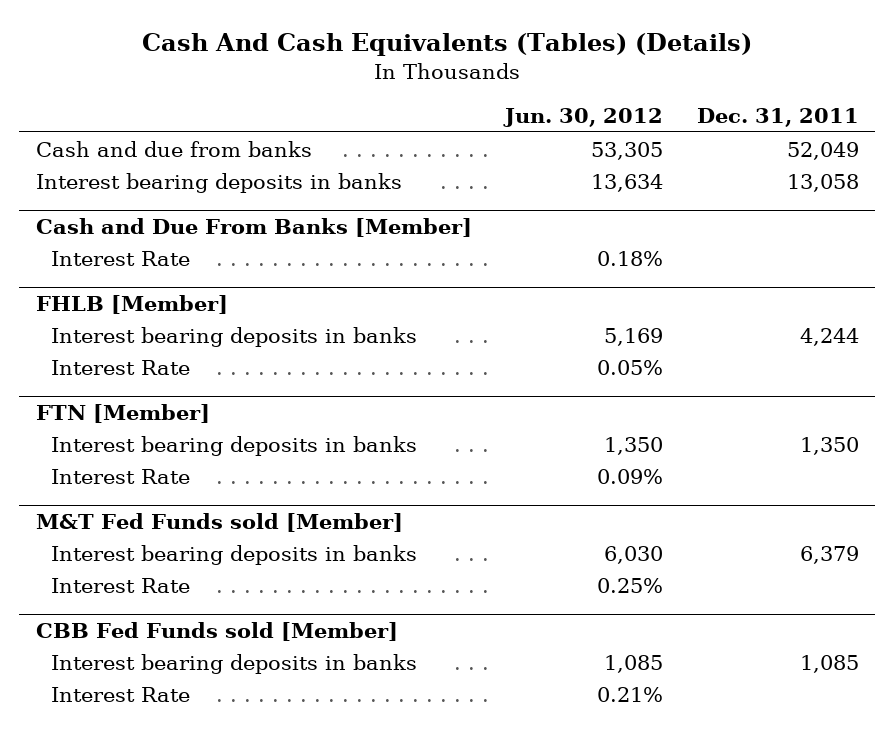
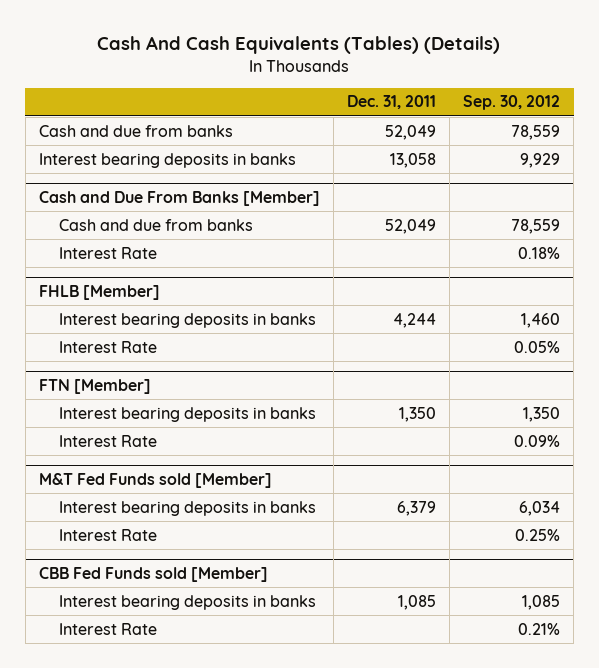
- | Jun. 30, 2012 | Dec. 31, 2011
+ | Dec. 31, 2011 | Sep. 30, 2012
@ Cash and Due From Banks [Member]
+ Cash and due from banks | 52,049 | 78,559

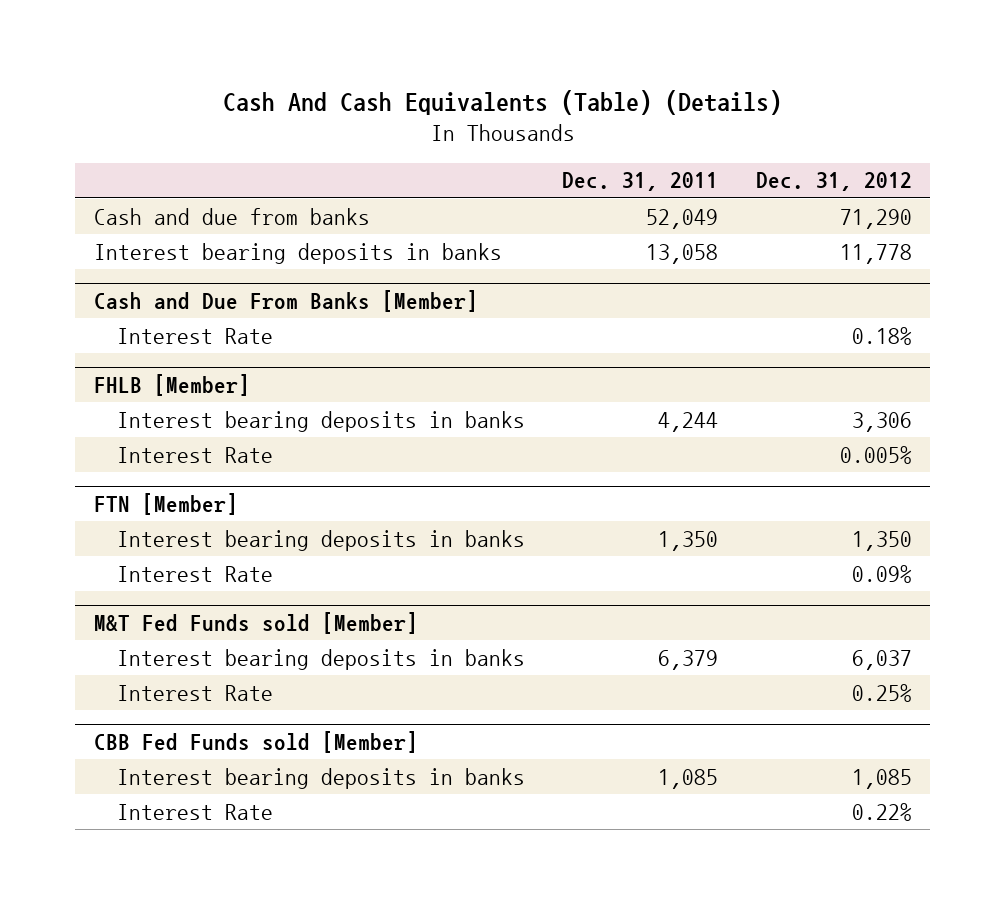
- Cash And Cash Equivalents (Tables) (Details)
+ Cash And Cash Equivalents (Table) (Details)
- | Dec. 31, 2011 | Sep. 30, 2012
+ | Dec. 31, 2011 | Dec. 31, 2012
@ Cash and Due From Banks [Member]
- Cash and due from banks | 52,049 | 78,559

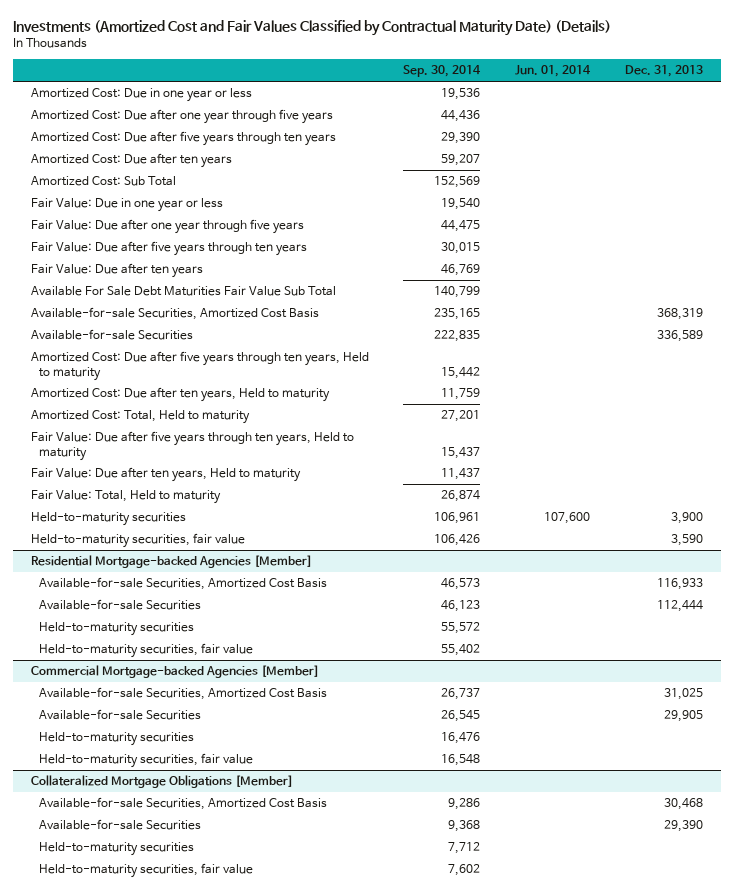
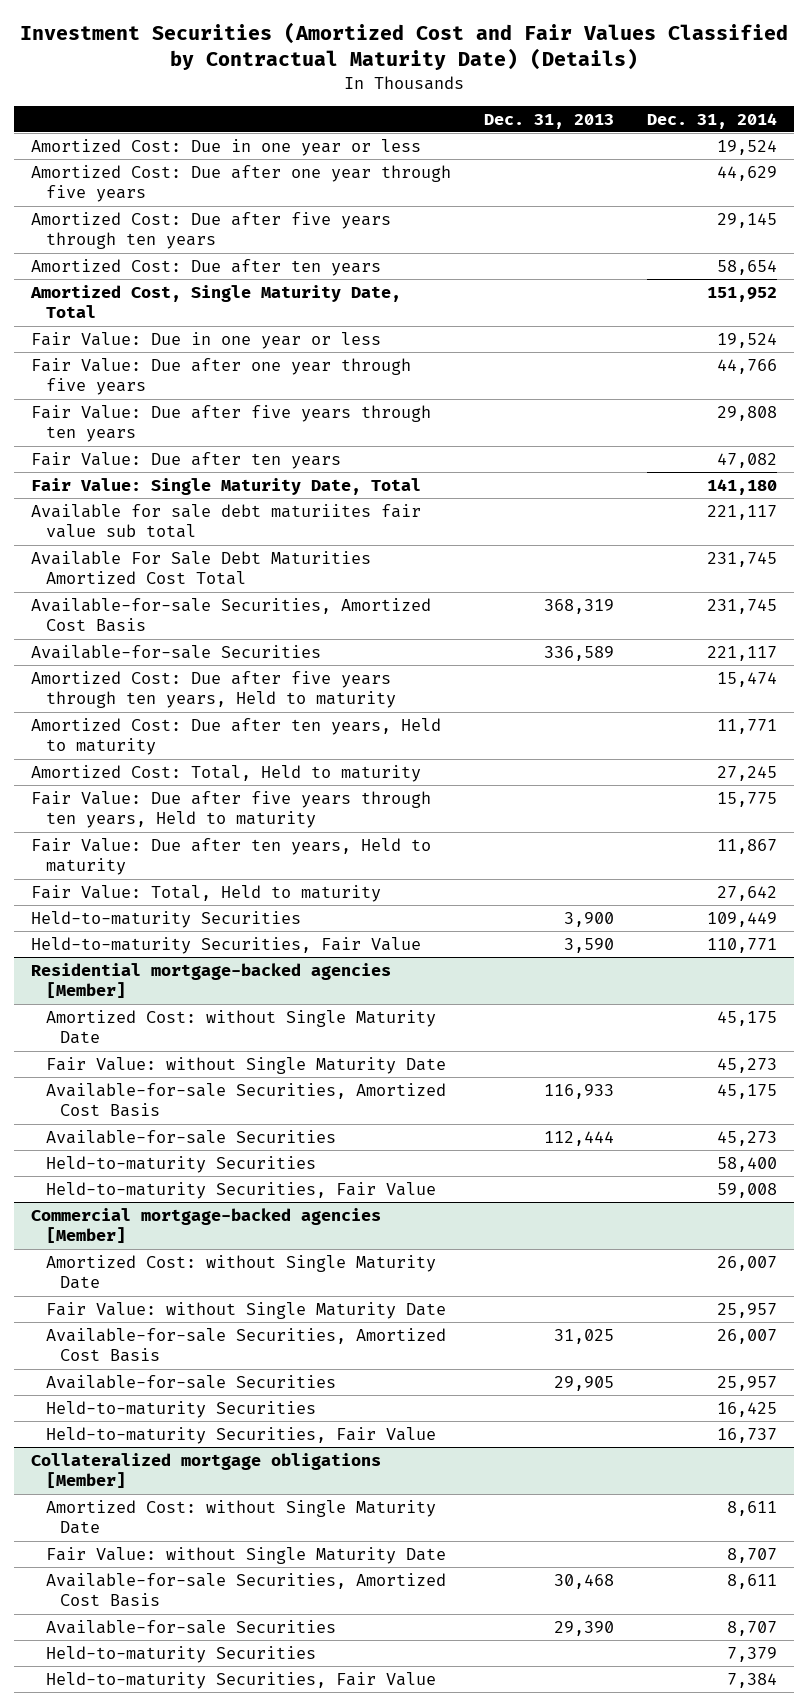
- Investments (Amortized Cost and Fair Values Classified by Contractual Maturity Date) (Details)
+ Investment Securities (Amortized Cost and Fair Values Classified by Contractual Maturity Date) (Details)
- | Sep. 30, 2014 | Jun. 01, 2014 | Dec. 31, 2013
+ | Dec. 31, 2013 | Dec. 31, 2014
- Amortized Cost: Sub Total | 152,569 | |
+ Amortized Cost, Single Maturity Date, Total | | 151,952
- Available For Sale Debt Maturities Fair Value Sub Total | 140,799 | |
+ Fair Value: Single Maturity Date, Total | | 141,180
+ Available for sale debt maturiites fair value sub total | | 221,117
+ Available For Sale Debt Maturities Amortized Cost Total | | 231,745
- Held-to-maturity securities | 106,961 | 107,600 | 3,900
- Held-to-maturity securities, fair value | 106,426 | | 3,590
- Residential Mortgage-backed Agencies [Member]
+ Held-to-maturity Securities | 3,900 | 109,449
+ Held-to-maturity Securities, Fair Value | 3,590 | 110,771
+ Residential mortgage-backed agencies [Member]
+ Amortized Cost: without Single Maturity Date | | 45,175
+ Fair Value: without Single Maturity Date | | 45,273
- Held-to-maturity securities | 55,572 | |
- Held-to-maturity securities, fair value | 55,402 | |
- Commercial Mortgage-backed Agencies [Member]
+ Held-to-maturity Securities | | 58,400
+ Held-to-maturity Securities, Fair Value | | 59,008
+ Commercial mortgage-backed agencies [Member]
+ Amortized Cost: without Single Maturity Date | | 26,007
+ Fair Value: without Single Maturity Date | | 25,957
- Held-to-maturity securities | 16,476 | |
- Held-to-maturity securities, fair value | 16,548 | |
- Collateralized Mortgage Obligations [Member]
+ Held-to-maturity Securities | | 16,425
+ Held-to-maturity Securities, Fair Value | | 16,737
+ Collateralized mortgage obligations [Member]
+ Amortized Cost: without Single Maturity Date | | 8,611
+ Fair Value: without Single Maturity Date | | 8,707
- Held-to-maturity securities | 7,712 | |
- Held-to-maturity securities, fair value | 7,602 | |
+ Held-to-maturity Securities | | 7,379
+ Held-to-maturity Securities, Fair Value | | 7,384

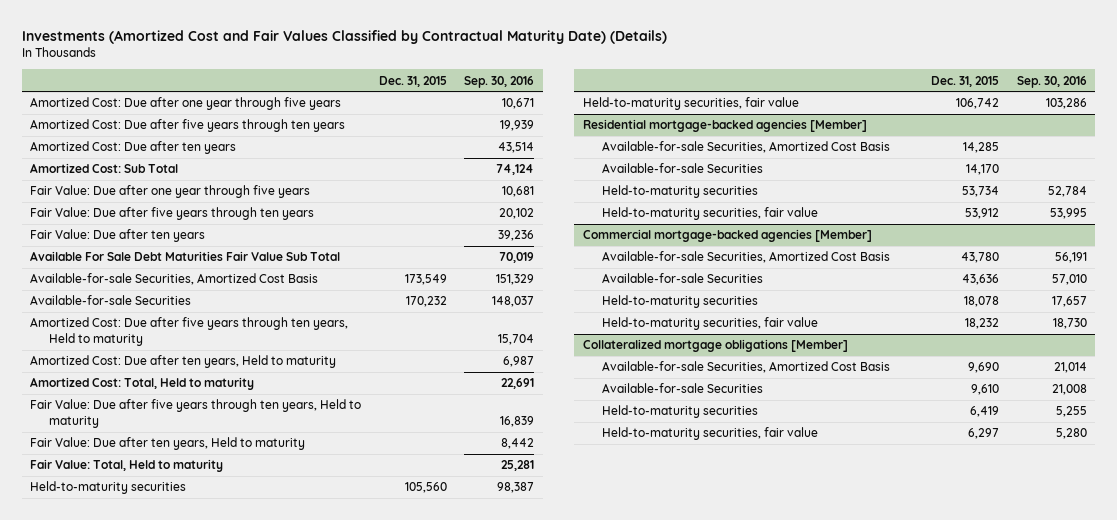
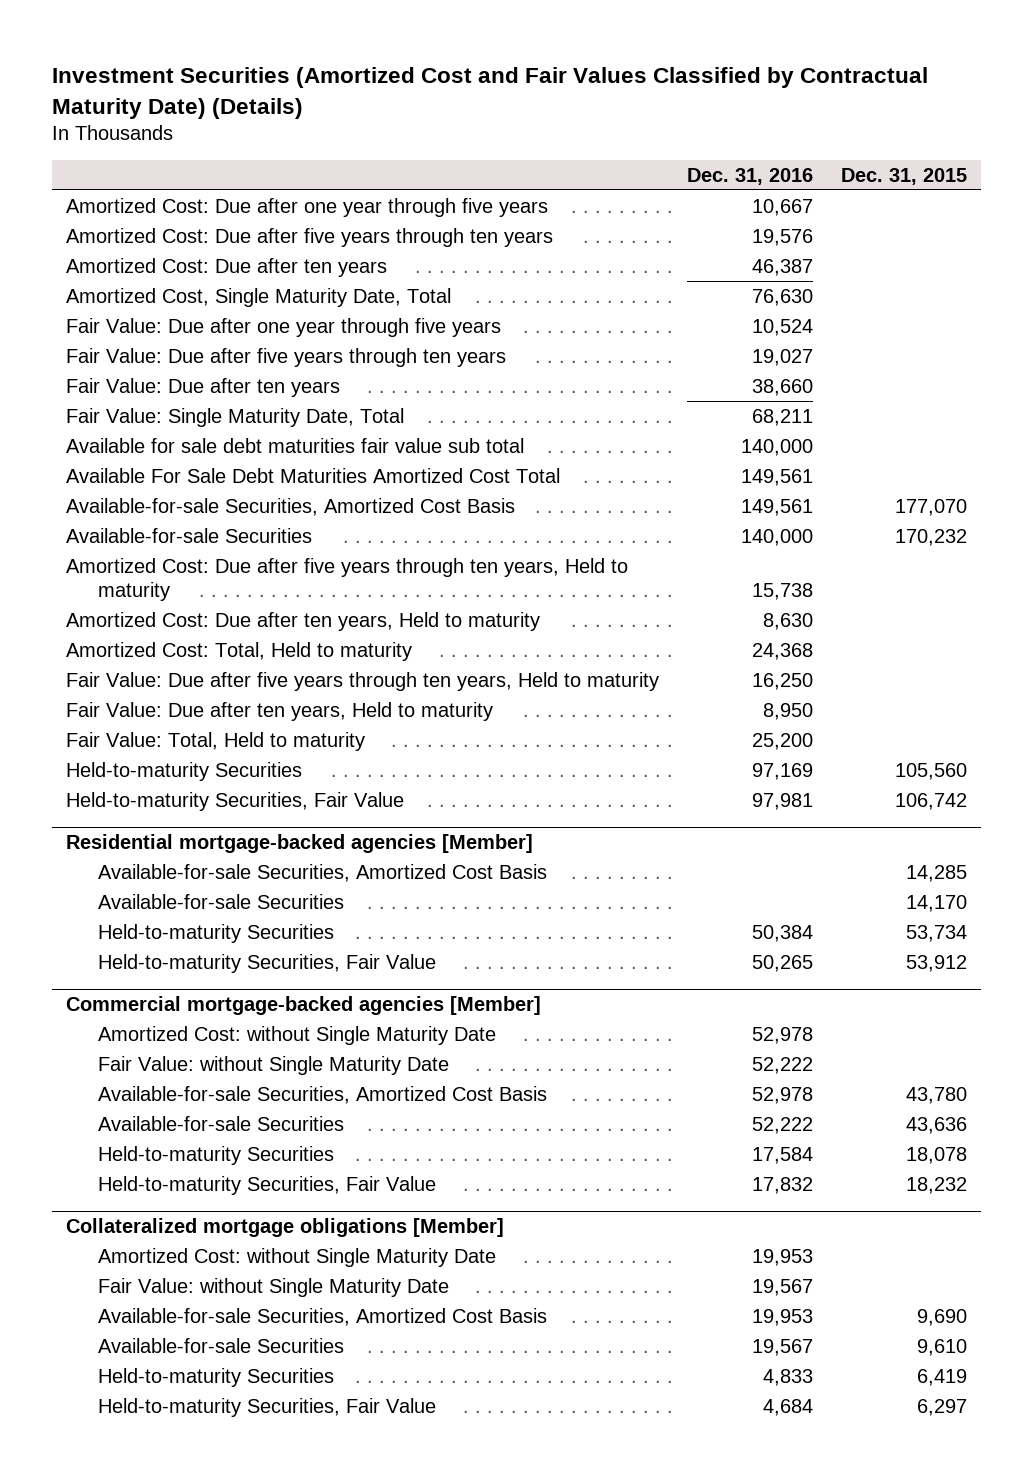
- Investments (Amortized Cost and Fair Values Classified by Contractual Maturity Date) (Details)
+ Investment Securities (Amortized Cost and Fair Values Classified by Contractual Maturity Date) (Details)
- | Dec. 31, 2015 | Sep. 30, 2016
+ | Dec. 31, 2016 | Dec. 31, 2015
- Amortized Cost: Sub Total | | 74,124
+ Amortized Cost, Single Maturity Date, Total | 76,630 |
- Available For Sale Debt Maturities Fair Value Sub Total | | 70,019
- Available-for-sale Securities, Amortized Cost Basis | 173,549 | 151,329
+ Fair Value: Single Maturity Date, Total | 68,211 |
+ Available for sale debt maturities fair value sub total | 140,000 |
+ Available For Sale Debt Maturities Amortized Cost Total | 149,561 |
+ Available-for-sale Securities, Amortized Cost Basis | 149,561 | 177,070
- Held-to-maturity securities | 105,560 | 98,387
- Held-to-maturity securities, fair value | 106,742 | 103,286
+ Held-to-maturity Securities | 97,169 | 105,560
+ Held-to-maturity Securities, Fair Value | 97,981 | 106,742
@ Residential mortgage-backed agencies [Member]
- Held-to-maturity securities | 53,734 | 52,784
- Held-to-maturity securities, fair value | 53,912 | 53,995
+ Held-to-maturity Securities | 50,384 | 53,734
+ Held-to-maturity Securities, Fair Value | 50,265 | 53,912
@ Commercial mortgage-backed agencies [Member]
+ Amortized Cost: without Single Maturity Date | 52,978 |
+ Fair Value: without Single Maturity Date | 52,222 |
- Held-to-maturity securities | 18,078 | 17,657
- Held-to-maturity securities, fair value | 18,232 | 18,730
+ Held-to-maturity Securities | 17,584 | 18,078
+ Held-to-maturity Securities, Fair Value | 17,832 | 18,232
@ Collateralized mortgage obligations [Member]
+ Amortized Cost: without Single Maturity Date | 19,953 |
+ Fair Value: without Single Maturity Date | 19,567 |
- Held-to-maturity securities | 6,419 | 5,255
- Held-to-maturity securities, fair value | 6,297 | 5,280
+ Held-to-maturity Securities | 4,833 | 6,419
+ Held-to-maturity Securities, Fair Value | 4,684 | 6,297

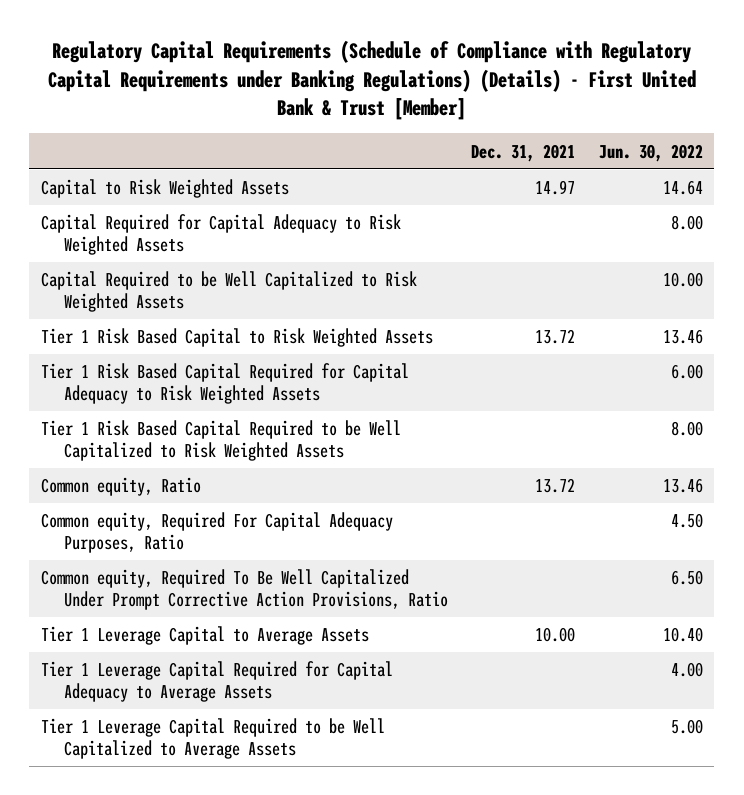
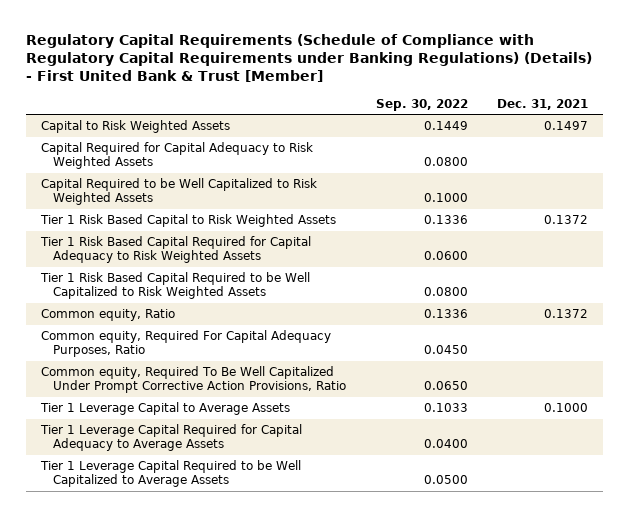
- | Dec. 31, 2021 | Jun. 30, 2022
+ | Sep. 30, 2022 | Dec. 31, 2021
- Capital to Risk Weighted Assets | 14.97 | 14.64
+ Capital to Risk Weighted Assets | 0.1449 | 0.1497
- Tier 1 Risk Based Capital to Risk Weighted Assets | 13.72 | 13.46
+ Tier 1 Risk Based Capital to Risk Weighted Assets | 0.1336 | 0.1372
- Common equity, Ratio | 13.72 | 13.46
+ Common equity, Ratio | 0.1336 | 0.1372
- Tier 1 Leverage Capital to Average Assets | 10.00 | 10.40
+ Tier 1 Leverage Capital to Average Assets | 0.1033 | 0.1000

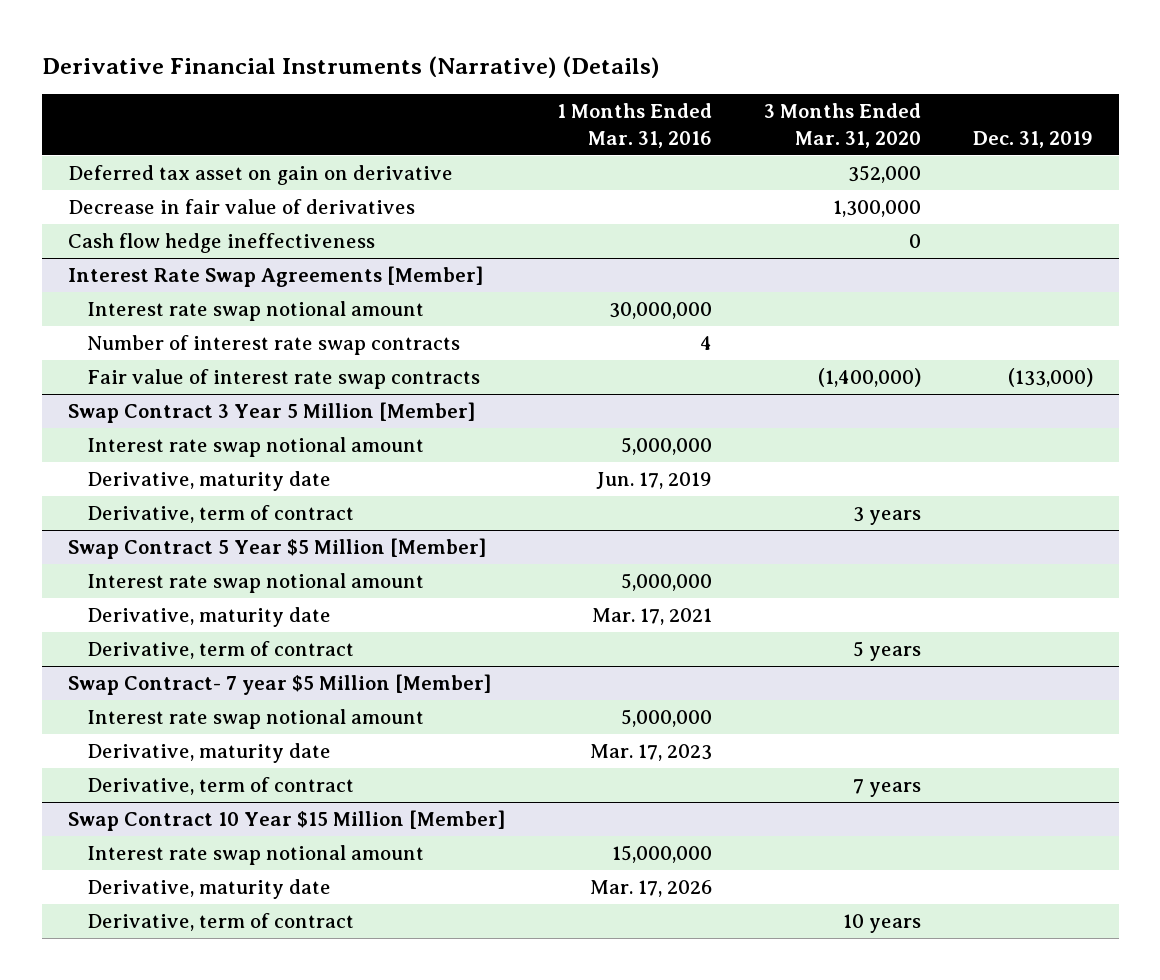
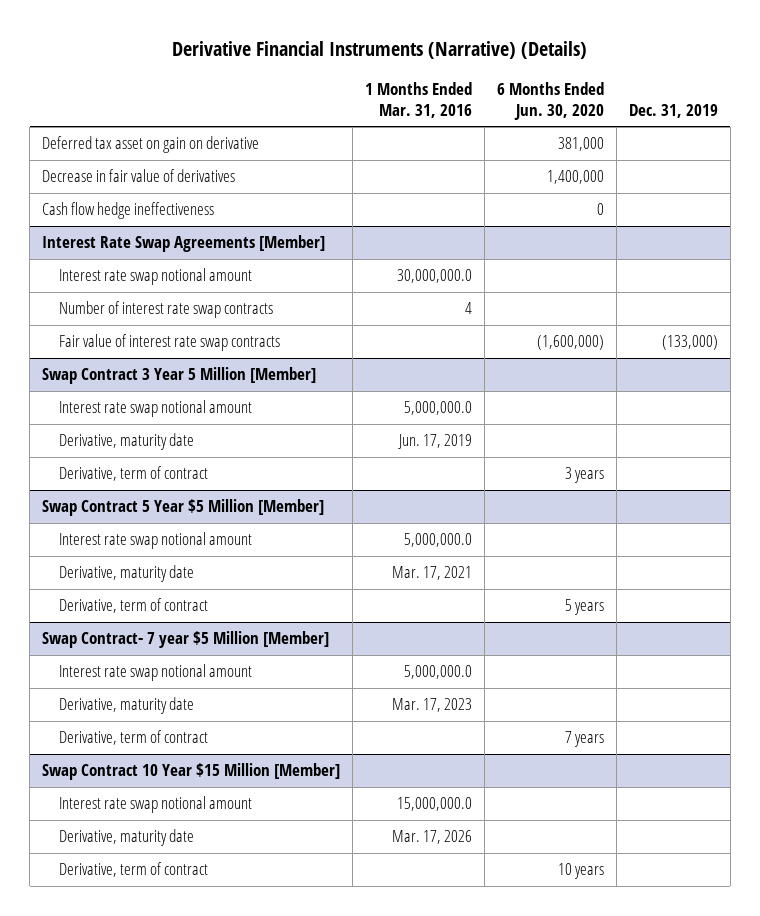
- | 1 Months Ended Mar. 31, 2016 | 3 Months Ended Mar. 31, 2020 | Dec. 31, 2019
+ | 1 Months Ended Mar. 31, 2016 | 6 Months Ended Jun. 30, 2020 | Dec. 31, 2019
@ Interest Rate Swap Agreements [Member]
- Interest rate swap notional amount | 30,000,000 | |
+ Interest rate swap notional amount | 30,000,000.0 | |
@ Swap Contract 3 Year 5 Million [Member]
- Interest rate swap notional amount | 5,000,000 | |
+ Interest rate swap notional amount | 5,000,000.0 | |
@ Swap Contract 5 Year $5 Million [Member]
- Interest rate swap notional amount | 5,000,000 | |
+ Interest rate swap notional amount | 5,000,000.0 | |
@ Swap Contract- 7 year $5 Million [Member]
- Interest rate swap notional amount | 5,000,000 | |
+ Interest rate swap notional amount | 5,000,000.0 | |
@ Swap Contract 10 Year $15 Million [Member]
- Interest rate swap notional amount | 15,000,000 | |
+ Interest rate swap notional amount | 15,000,000.0 | |

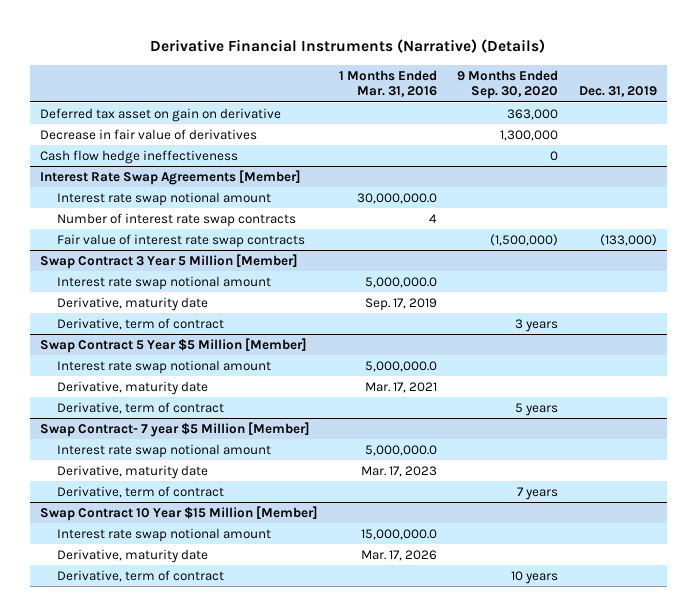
- | 1 Months Ended Mar. 31, 2016 | 6 Months Ended Jun. 30, 2020 | Dec. 31, 2019
+ | 1 Months Ended Mar. 31, 2016 | 9 Months Ended Sep. 30, 2020 | Dec. 31, 2019
@ Swap Contract 3 Year 5 Million [Member]
- Derivative, maturity date | Jun. 17, 2019 | |
+ Derivative, maturity date | Sep. 17, 2019 | |

